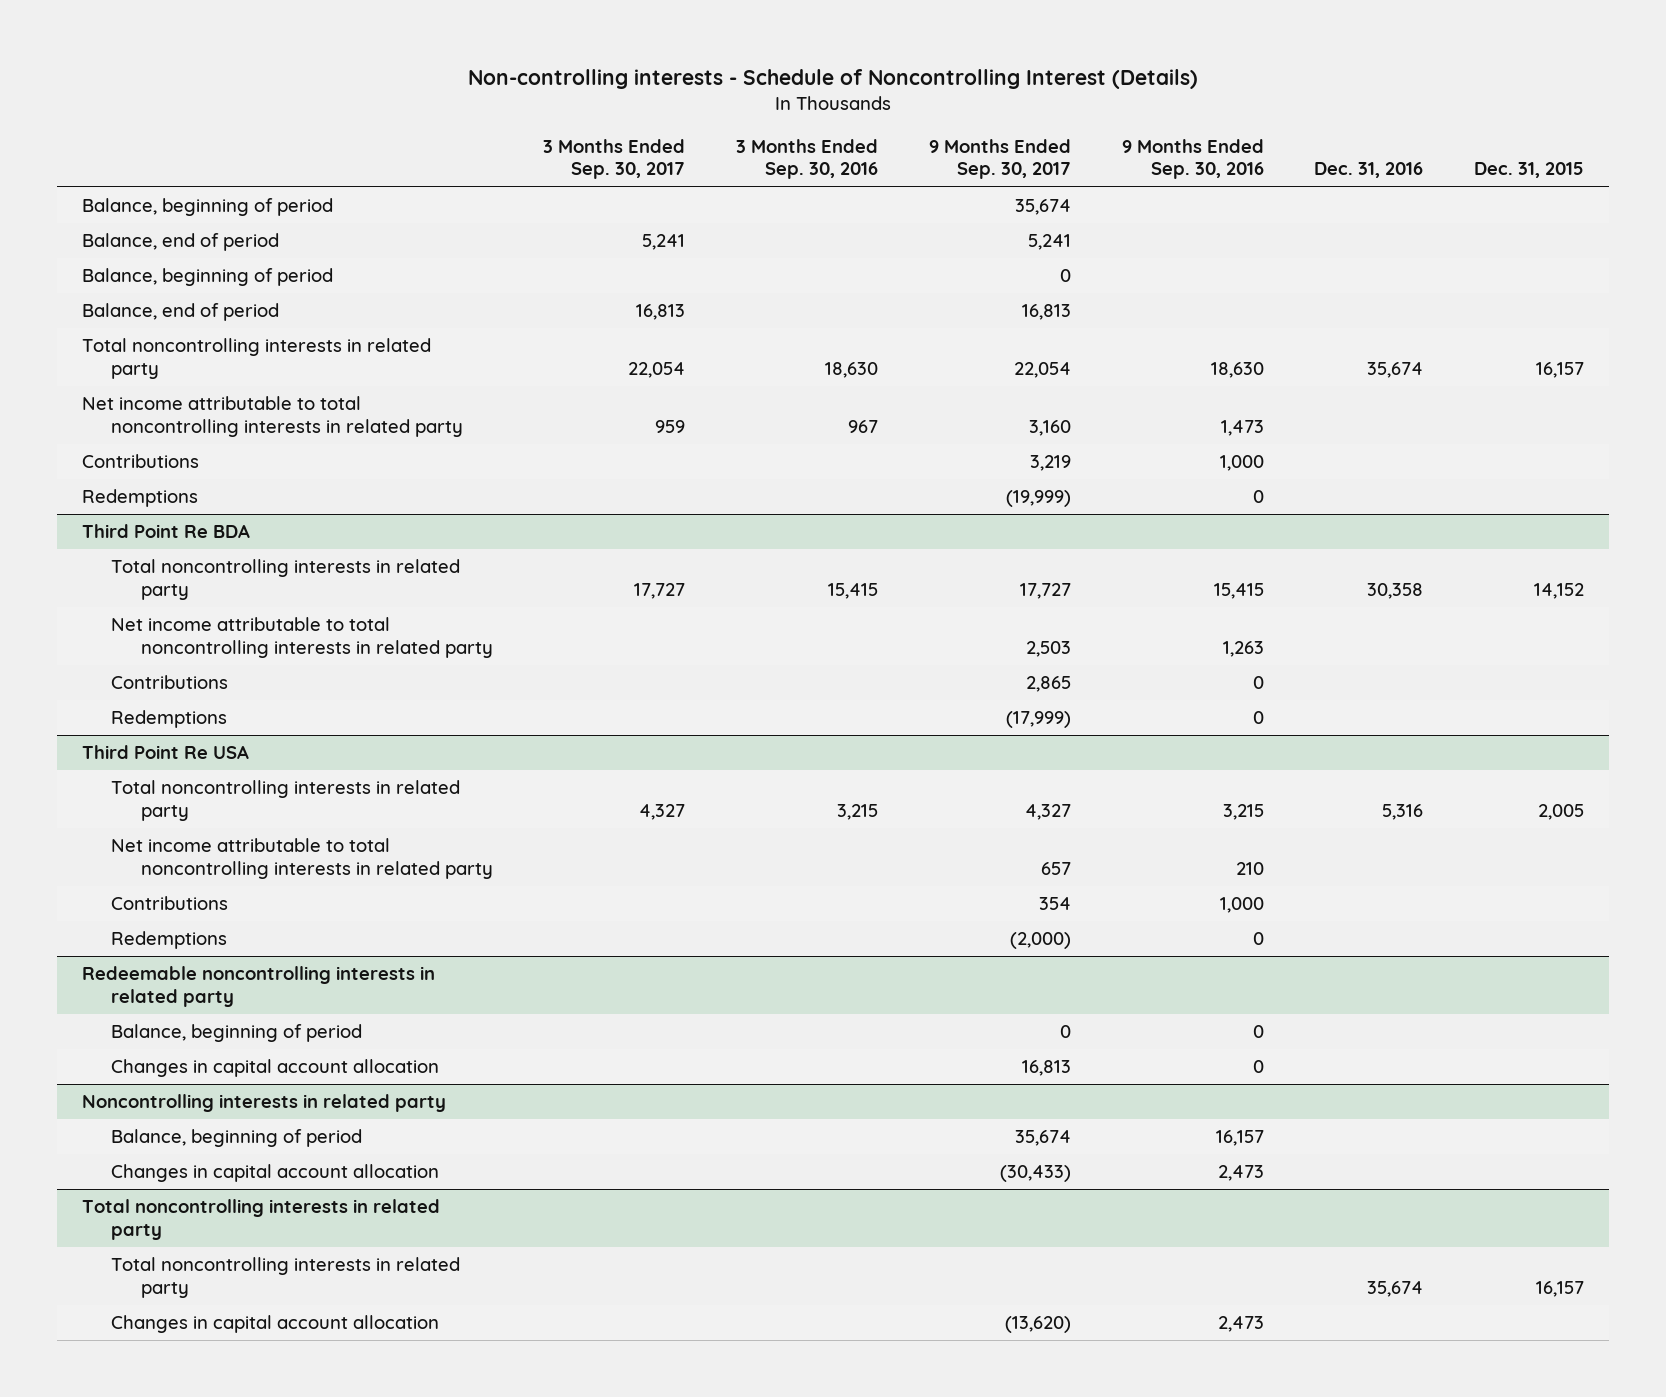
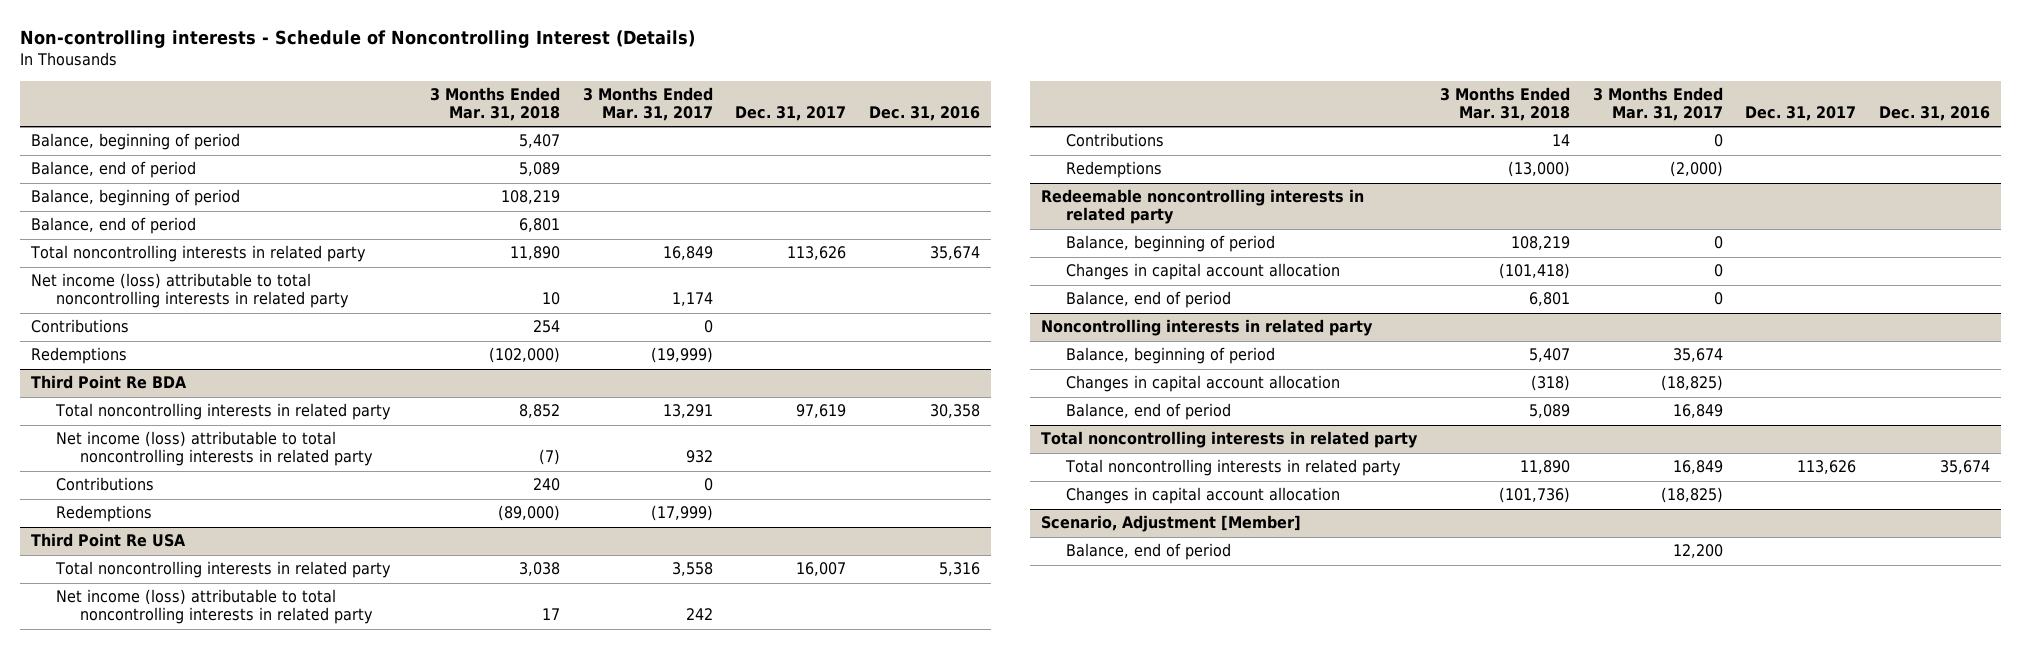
- | 3 Months Ended Sep. 30, 2017 | 3 Months Ended Sep. 30, 2016 | 9 Months Ended Sep. 30, 2017 | 9 Months Ended Sep. 30, 2016 | Dec. 31, 2016 | Dec. 31, 2015
+ | 3 Months Ended Mar. 31, 2018 | 3 Months Ended Mar. 31, 2017 | Dec. 31, 2017 | Dec. 31, 2016
- Net income attributable to total noncontrolling interests in related party | 959 | 967 | 3,160 | 1,473 | |
+ Net income (loss) attributable to total noncontrolling interests in related party | 10 | 1,174 | |
@ Third Point Re BDA
- Net income attributable to total noncontrolling interests in related party | | | 2,503 | 1,263 | |
+ Net income (loss) attributable to total noncontrolling interests in related party | (7) | 932 | |
@ Third Point Re USA
- Net income attributable to total noncontrolling interests in related party | | | 657 | 210 | |
+ Net income (loss) attributable to total noncontrolling interests in related party | 17 | 242 | |
@ Redeemable noncontrolling interests in related party
+ Balance, end of period | 6,801 | 0 | |
@ Noncontrolling interests in related party
+ Balance, end of period | 5,089 | 16,849 | |
+ Scenario, Adjustment [Member]
+ Balance, end of period | | 12,200 | |

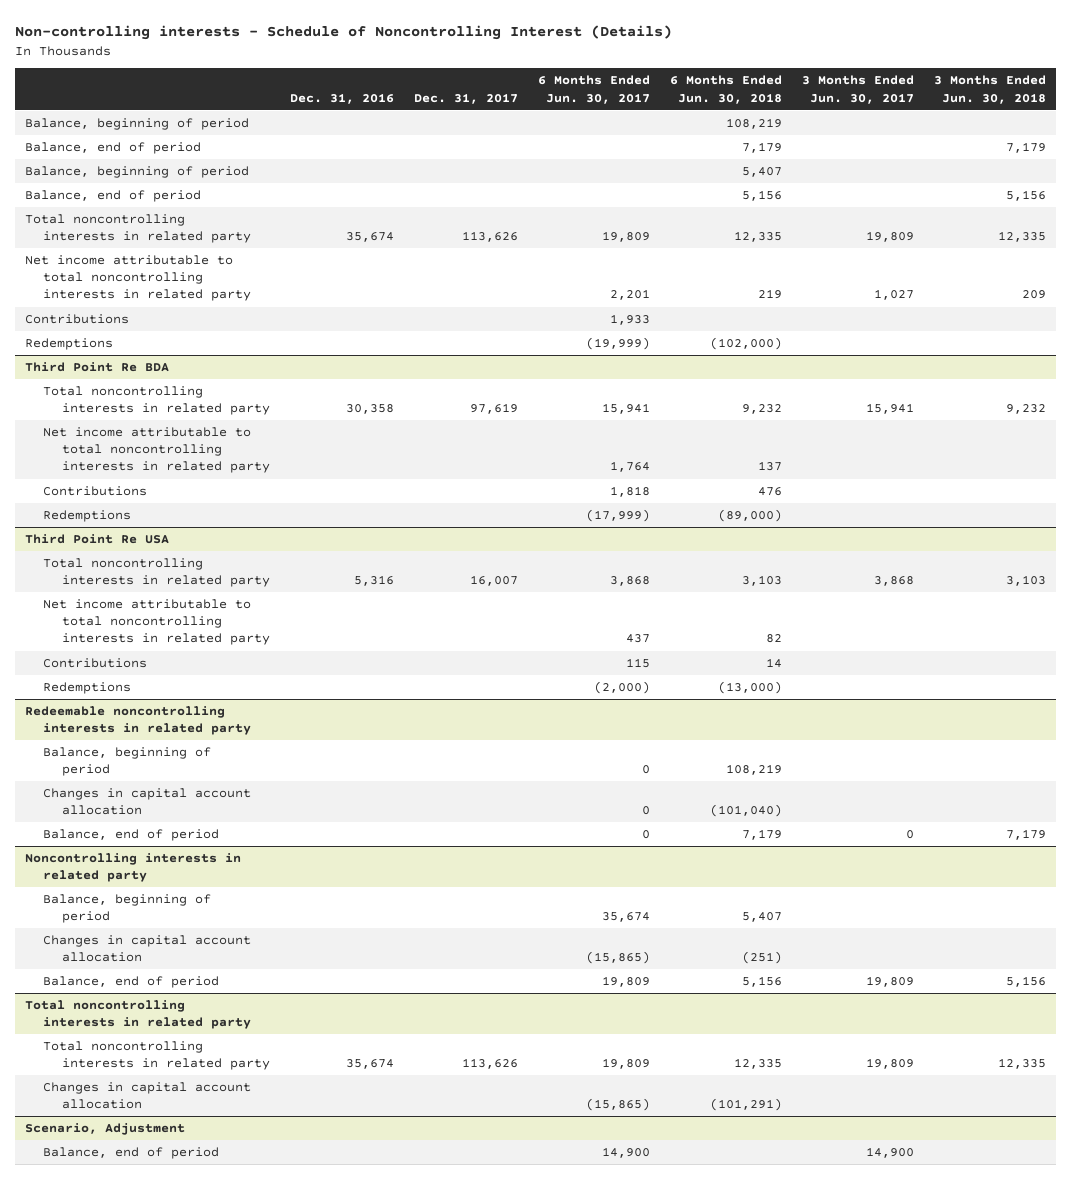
- | 3 Months Ended Mar. 31, 2018 | 3 Months Ended Mar. 31, 2017 | Dec. 31, 2017 | Dec. 31, 2016
+ | Dec. 31, 2016 | Dec. 31, 2017 | 6 Months Ended Jun. 30, 2017 | 6 Months Ended Jun. 30, 2018 | 3 Months Ended Jun. 30, 2017 | 3 Months Ended Jun. 30, 2018
- Net income (loss) attributable to total noncontrolling interests in related party | 10 | 1,174 | |
+ Net income attributable to total noncontrolling interests in related party | | | 2,201 | 219 | 1,027 | 209
@ Third Point Re BDA
- Net income (loss) attributable to total noncontrolling interests in related party | (7) | 932 | |
+ Net income attributable to total noncontrolling interests in related party | | | 1,764 | 137 | |
@ Third Point Re USA
- Net income (loss) attributable to total noncontrolling interests in related party | 17 | 242 | |
+ Net income attributable to total noncontrolling interests in related party | | | 437 | 82 | |
- Scenario, Adjustment [Member]
+ Scenario, Adjustment

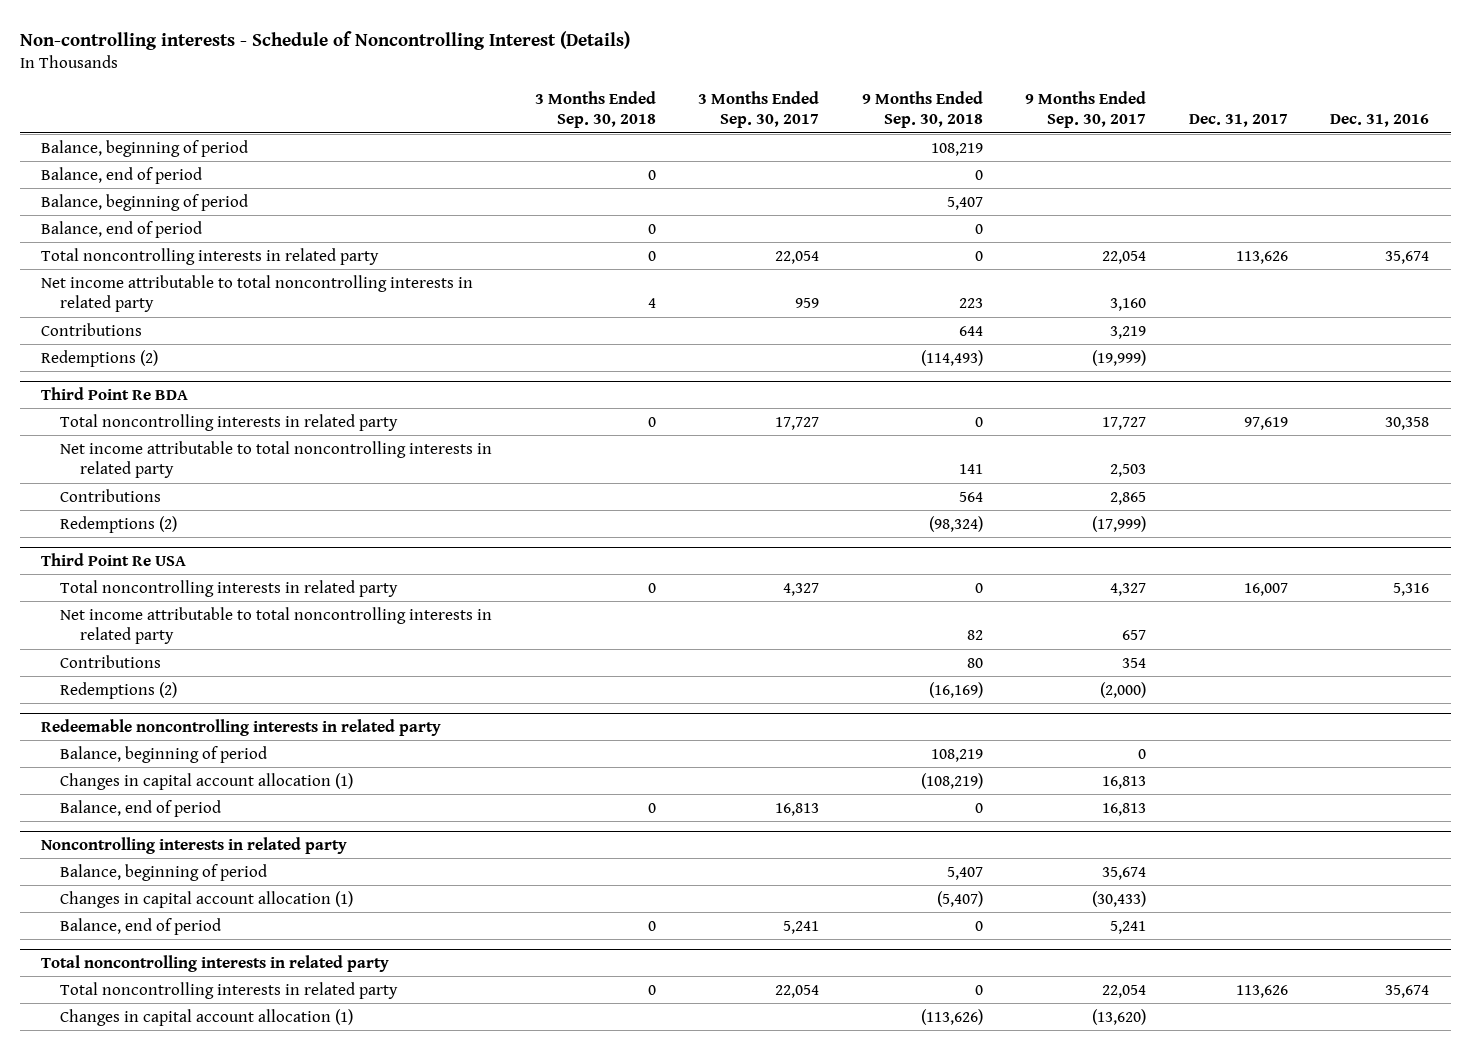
- | Dec. 31, 2016 | Dec. 31, 2017 | 6 Months Ended Jun. 30, 2017 | 6 Months Ended Jun. 30, 2018 | 3 Months Ended Jun. 30, 2017 | 3 Months Ended Jun. 30, 2018
+ | 3 Months Ended Sep. 30, 2018 | 3 Months Ended Sep. 30, 2017 | 9 Months Ended Sep. 30, 2018 | 9 Months Ended Sep. 30, 2017 | Dec. 31, 2017 | Dec. 31, 2016
- Redemptions | | | (19,999) | (102,000) | |
+ Redemptions (2) | | | (114,493) | (19,999) | |
@ Third Point Re BDA
- Redemptions | | | (17,999) | (89,000) | |
+ Redemptions (2) | | | (98,324) | (17,999) | |
@ Third Point Re USA
- Redemptions | | | (2,000) | (13,000) | |
+ Redemptions (2) | | | (16,169) | (2,000) | |
@ Redeemable noncontrolling interests in related party
- Changes in capital account allocation | | | 0 | (101,040) | |
+ Changes in capital account allocation (1) | | | (108,219) | 16,813 | |
@ Noncontrolling interests in related party
- Changes in capital account allocation | | | (15,865) | (251) | |
+ Changes in capital account allocation (1) | | | (5,407) | (30,433) | |
@ Total noncontrolling interests in related party
- Changes in capital account allocation | | | (15,865) | (101,291) | |
- Scenario, Adjustment
- Balance, end of period | | | 14,900 | | 14,900 |
@ Total noncontrolling interests in related party
+ Changes in capital account allocation (1) | | | (113,626) | (13,620) | |

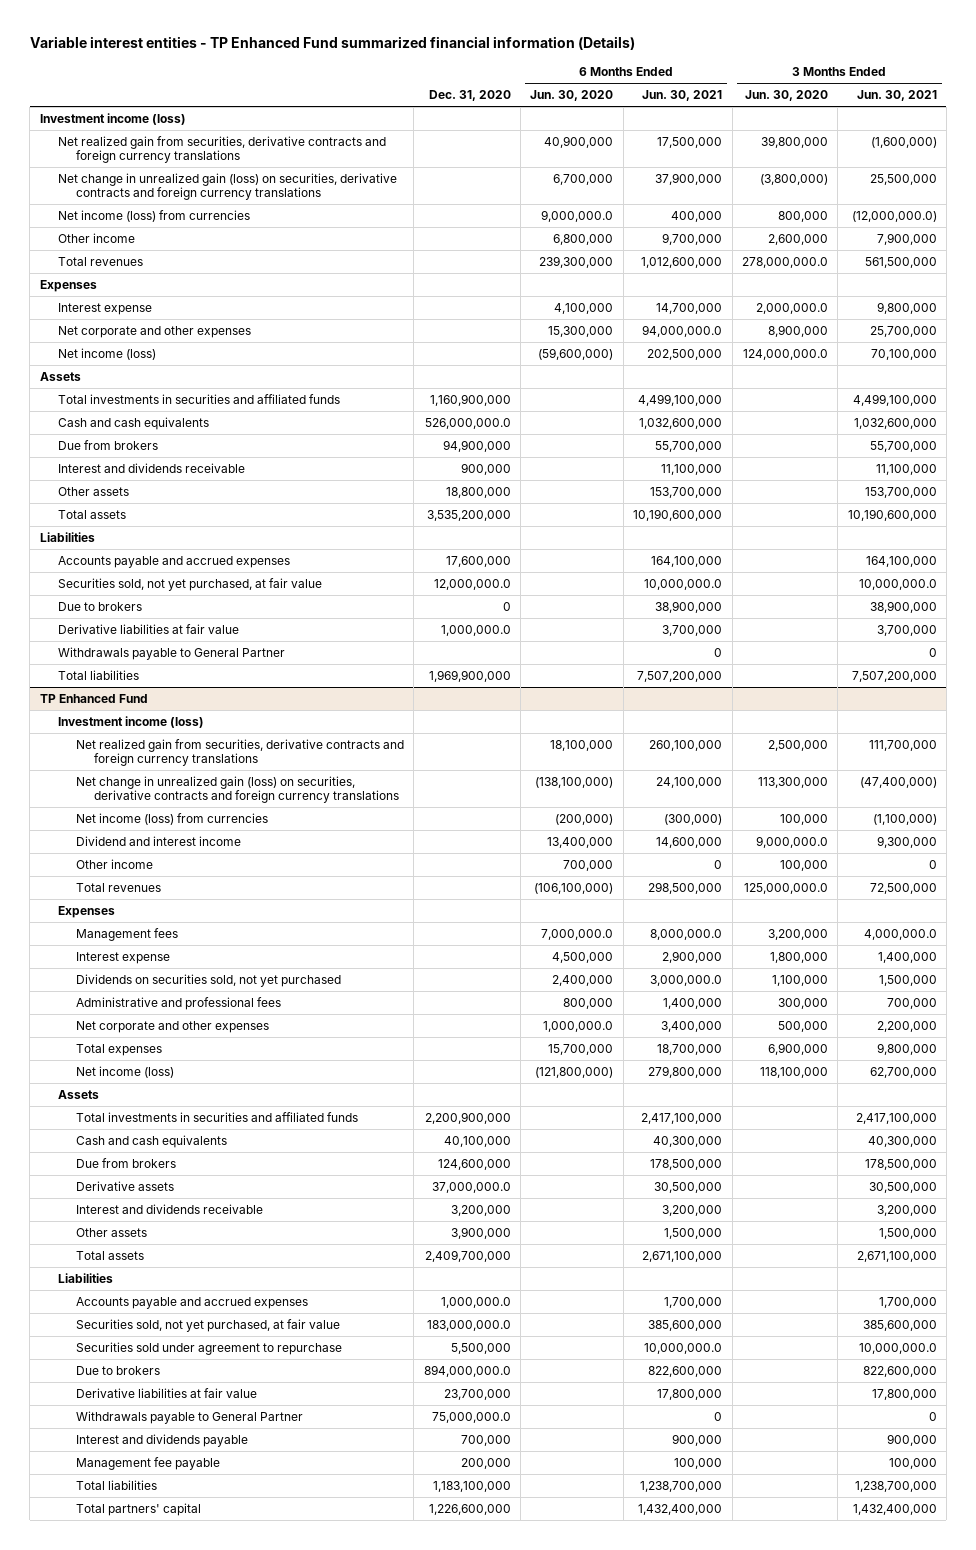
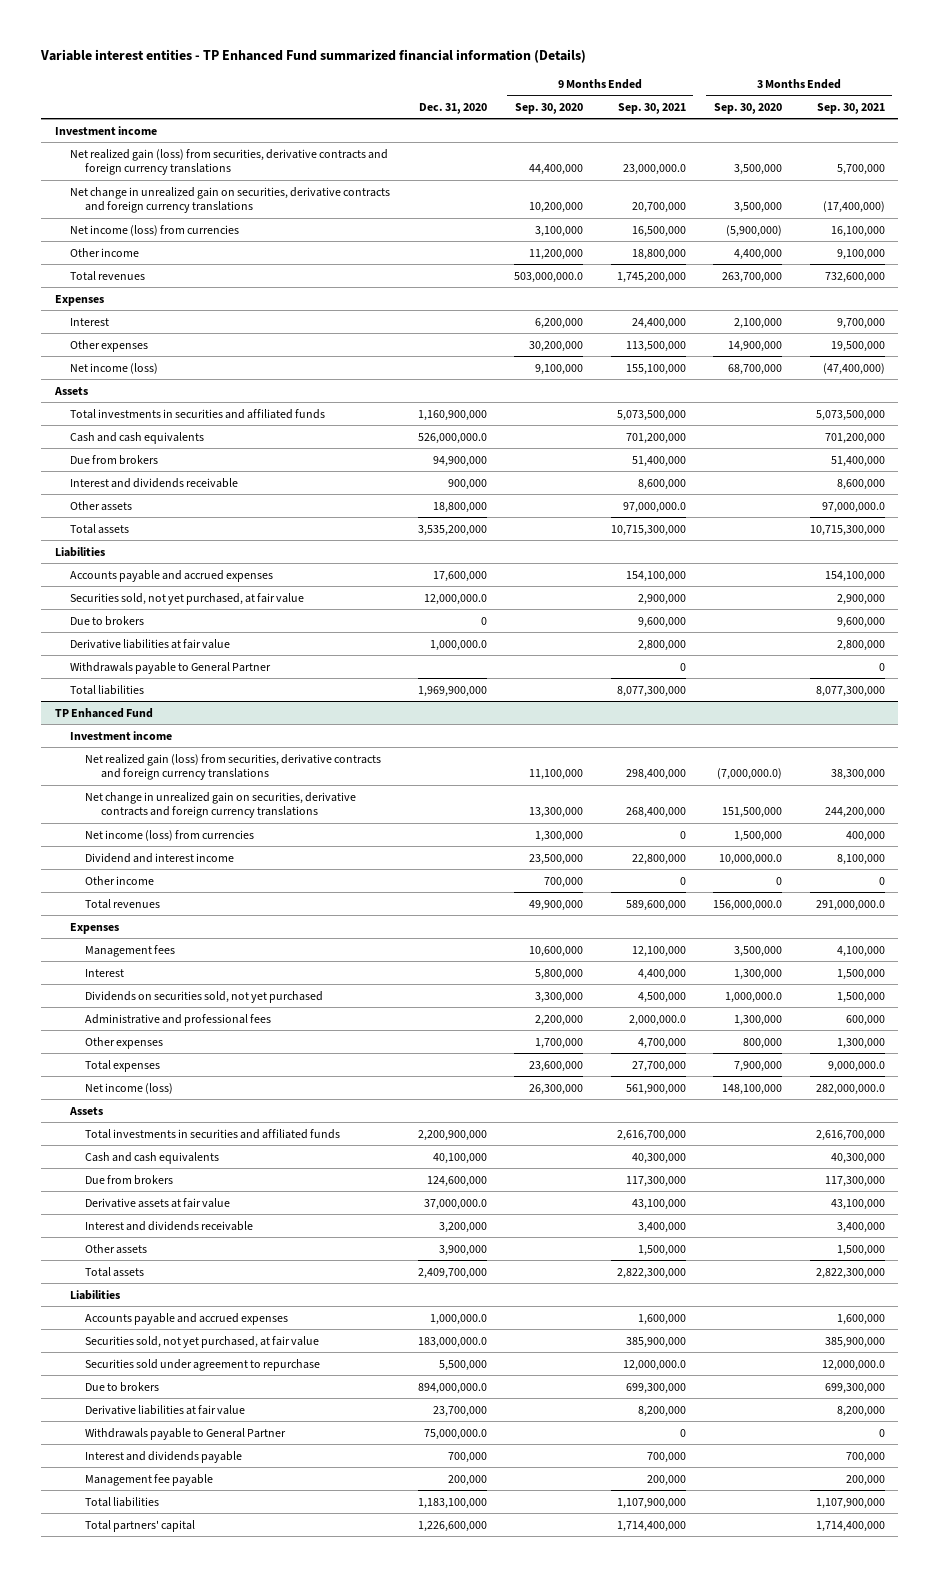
- | Dec. 31, 2020 | 6 Months Ended Jun. 30, 2020 | 6 Months Ended Jun. 30, 2021 | 3 Months Ended Jun. 30, 2020 | 3 Months Ended Jun. 30, 2021
+ | Dec. 31, 2020 | 9 Months Ended Sep. 30, 2020 | 9 Months Ended Sep. 30, 2021 | 3 Months Ended Sep. 30, 2020 | 3 Months Ended Sep. 30, 2021
- Investment income (loss)
- Net realized gain from securities, derivative contracts and foreign currency translations | | 40,900,000 | 17,500,000 | 39,800,000 | (1,600,000)
- Net change in unrealized gain (loss) on securities, derivative contracts and foreign currency translations | | 6,700,000 | 37,900,000 | (3,800,000) | 25,500,000
+ Investment income
+ Net realized gain (loss) from securities, derivative contracts and foreign currency translations | | 44,400,000 | 23,000,000.0 | 3,500,000 | 5,700,000
+ Net change in unrealized gain on securities, derivative contracts and foreign currency translations | | 10,200,000 | 20,700,000 | 3,500,000 | (17,400,000)
- Interest expense | | 4,100,000 | 14,700,000 | 2,000,000.0 | 9,800,000
- Net corporate and other expenses | | 15,300,000 | 94,000,000.0 | 8,900,000 | 25,700,000
+ Interest | | 6,200,000 | 24,400,000 | 2,100,000 | 9,700,000
+ Other expenses | | 30,200,000 | 113,500,000 | 14,900,000 | 19,500,000
@ TP Enhanced Fund
- Investment income (loss)
- Net realized gain from securities, derivative contracts and foreign currency translations | | 18,100,000 | 260,100,000 | 2,500,000 | 111,700,000
- Net change in unrealized gain (loss) on securities, derivative contracts and foreign currency translations | | (138,100,000) | 24,100,000 | 113,300,000 | (47,400,000)
+ Investment income
+ Net realized gain (loss) from securities, derivative contracts and foreign currency translations | | 11,100,000 | 298,400,000 | (7,000,000.0) | 38,300,000
+ Net change in unrealized gain on securities, derivative contracts and foreign currency translations | | 13,300,000 | 268,400,000 | 151,500,000 | 244,200,000
- Interest expense | | 4,500,000 | 2,900,000 | 1,800,000 | 1,400,000
+ Interest | | 5,800,000 | 4,400,000 | 1,300,000 | 1,500,000
- Net corporate and other expenses | | 1,000,000.0 | 3,400,000 | 500,000 | 2,200,000
+ Other expenses | | 1,700,000 | 4,700,000 | 800,000 | 1,300,000
- Derivative assets | 37,000,000.0 | | 30,500,000 | | 30,500,000
+ Derivative assets at fair value | 37,000,000.0 | | 43,100,000 | | 43,100,000

